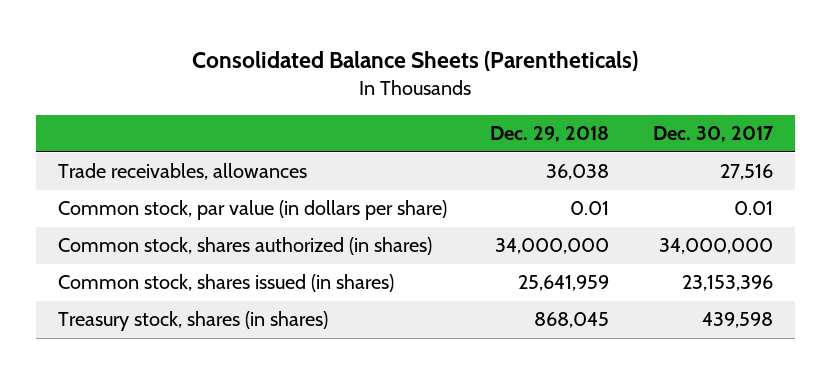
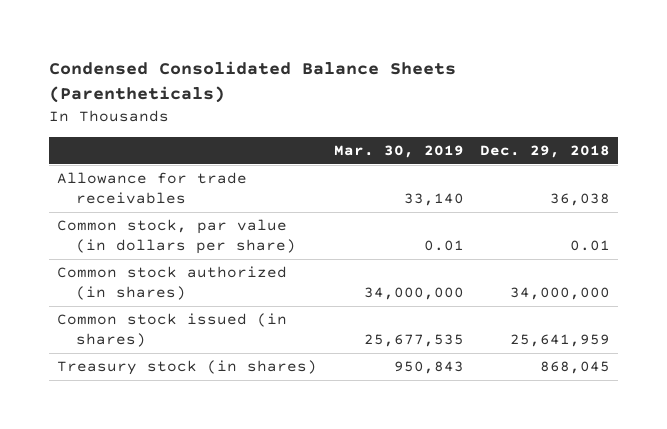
- Consolidated Balance Sheets (Parentheticals)
+ Condensed Consolidated Balance Sheets (Parentheticals)
- | Dec. 29, 2018 | Dec. 30, 2017
+ | Mar. 30, 2019 | Dec. 29, 2018
- Trade receivables, allowances | 36,038 | 27,516
+ Allowance for trade receivables | 33,140 | 36,038
- Common stock, shares authorized (in shares) | 34,000,000 | 34,000,000
- Common stock, shares issued (in shares) | 25,641,959 | 23,153,396
- Treasury stock, shares (in shares) | 868,045 | 439,598
+ Common stock authorized (in shares) | 34,000,000 | 34,000,000
+ Common stock issued (in shares) | 25,677,535 | 25,641,959
+ Treasury stock (in shares) | 950,843 | 868,045

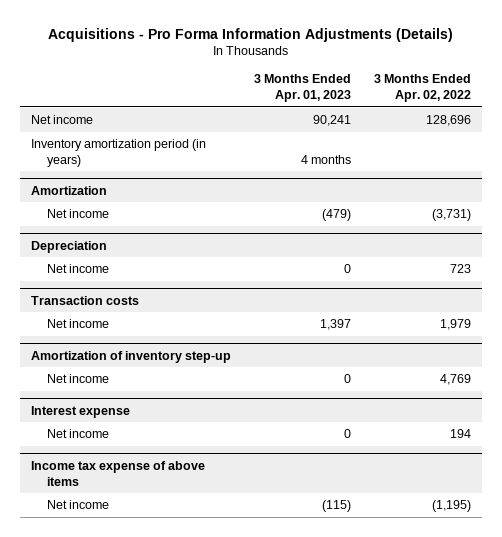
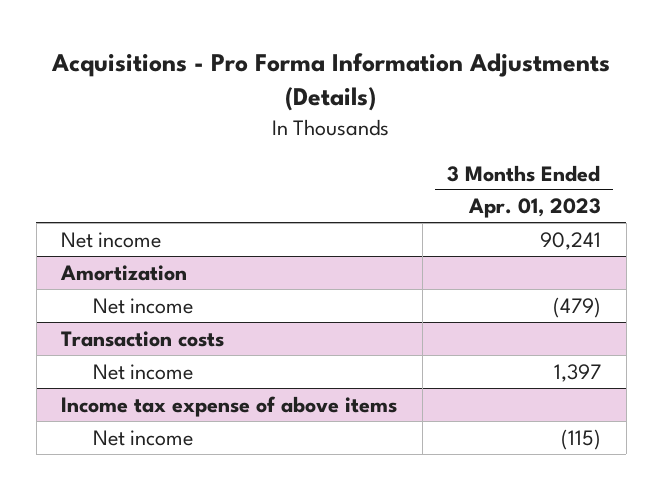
- | 3 Months Ended Apr. 01, 2023 | 3 Months Ended Apr. 02, 2022
+ | 3 Months Ended Apr. 01, 2023
- Inventory amortization period (in years) | 4 months |
- Depreciation
- Net income | 0 | 723
- Amortization of inventory step-up
- Net income | 0 | 4,769
- Interest expense
- Net income | 0 | 194

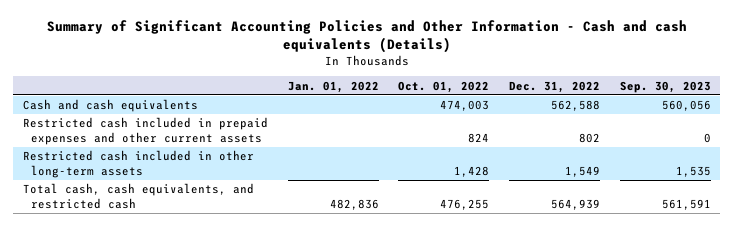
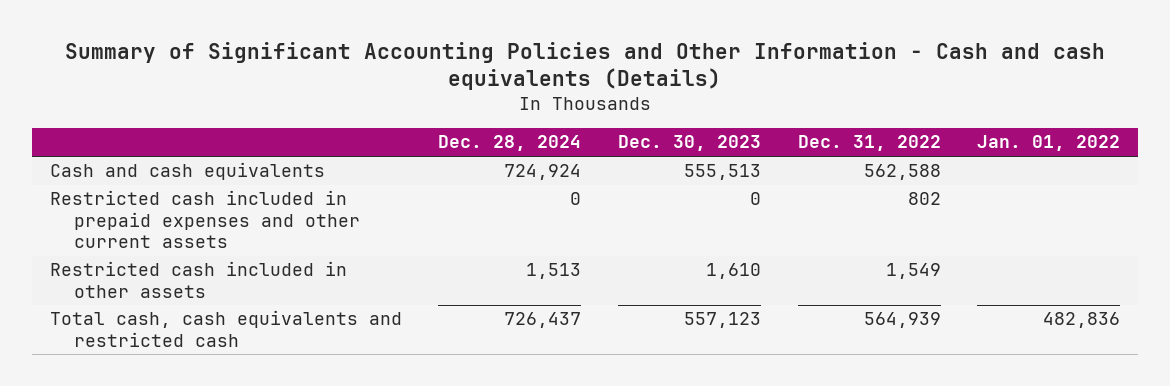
- | Jan. 01, 2022 | Oct. 01, 2022 | Dec. 31, 2022 | Sep. 30, 2023
+ | Dec. 28, 2024 | Dec. 30, 2023 | Dec. 31, 2022 | Jan. 01, 2022
- Restricted cash included in other long-term assets | | 1,428 | 1,549 | 1,535
- Total cash, cash equivalents, and restricted cash | 482,836 | 476,255 | 564,939 | 561,591
+ Restricted cash included in other assets | 1,513 | 1,610 | 1,549 |
+ Total cash, cash equivalents and restricted cash | 726,437 | 557,123 | 564,939 | 482,836

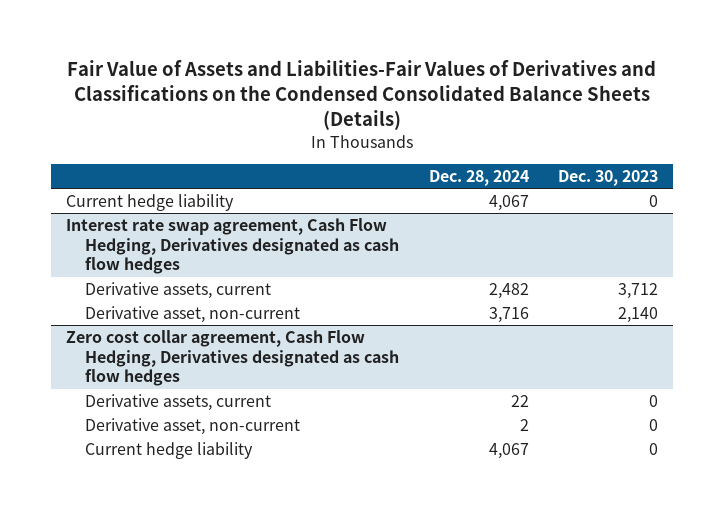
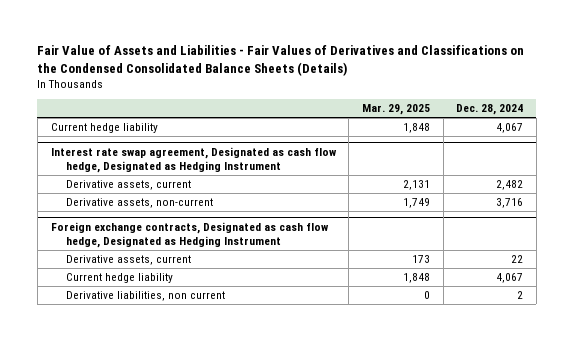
- Fair Value of Assets and Liabilities-Fair Values of Derivatives and Classifications on the Condensed Consolidated Balance Sheets (Details)
+ Fair Value of Assets and Liabilities - Fair Values of Derivatives and Classifications on the Condensed Consolidated Balance Sheets (Details)
- | Dec. 28, 2024 | Dec. 30, 2023
+ | Mar. 29, 2025 | Dec. 28, 2024
- Interest rate swap agreement, Cash Flow Hedging, Derivatives designated as cash flow hedges
+ Interest rate swap agreement, Designated as cash flow hedge, Designated as Hedging Instrument
- Derivative asset, non-current | 3,716 | 2,140
- Zero cost collar agreement, Cash Flow Hedging, Derivatives designated as cash flow hedges
+ Derivative assets, non-current | 1,749 | 3,716
+ Foreign exchange contracts, Designated as cash flow hedge, Designated as Hedging Instrument
- Derivative asset, non-current | 2 | 0
+ Derivative liabilities, non current | 0 | 2

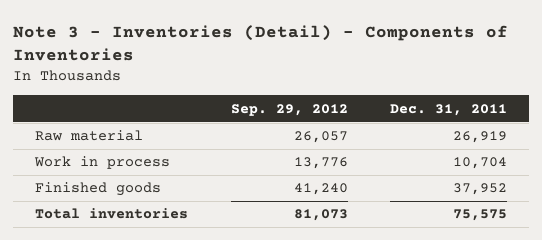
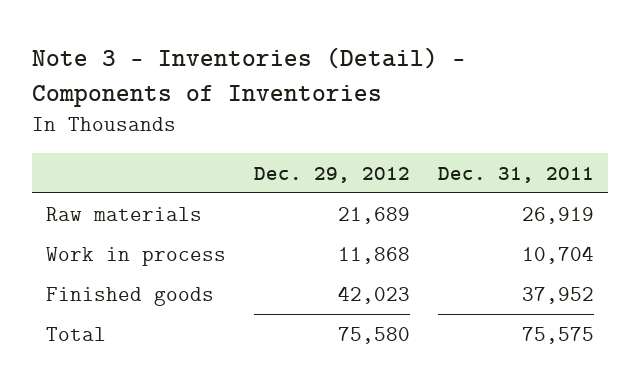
- | Sep. 29, 2012 | Dec. 31, 2011
+ | Dec. 29, 2012 | Dec. 31, 2011
- Raw material | 26,057 | 26,919
+ Raw materials | 21,689 | 26,919
- Total inventories | 81,073 | 75,575
+ Total | 75,580 | 75,575

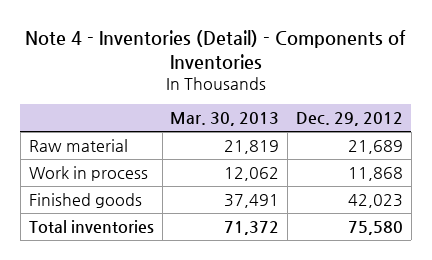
- Note 3 - Inventories (Detail) - Components of Inventories
+ Note 4 - Inventories (Detail) - Components of Inventories
- | Dec. 29, 2012 | Dec. 31, 2011
+ | Mar. 30, 2013 | Dec. 29, 2012
- Raw materials | 21,689 | 26,919
+ Raw material | 21,819 | 21,689
- Total | 75,580 | 75,575
+ Total inventories | 71,372 | 75,580

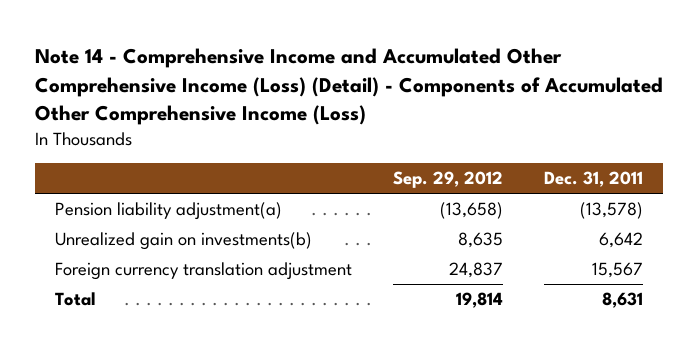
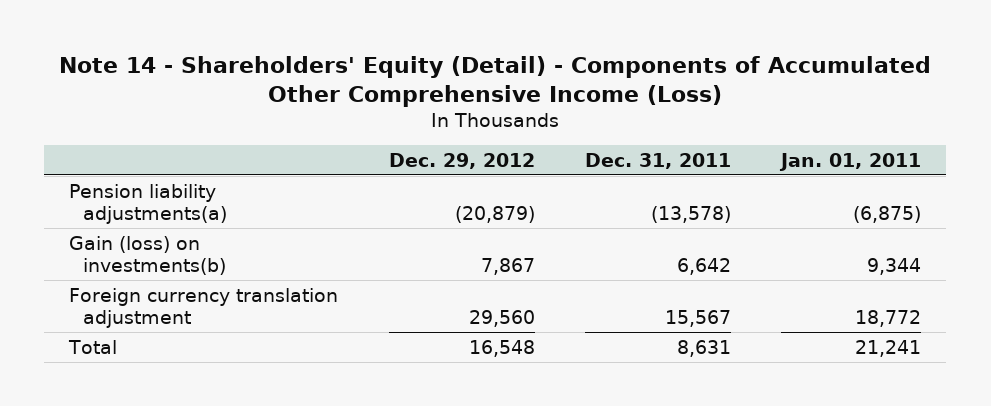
- Note 14 - Comprehensive Income and Accumulated Other Comprehensive Income (Loss) (Detail) - Components of Accumulated Other Comprehensive Income (Loss)
+ Note 14 - Shareholders' Equity (Detail) - Components of Accumulated Other Comprehensive Income (Loss)
- | Sep. 29, 2012 | Dec. 31, 2011
+ | Dec. 29, 2012 | Dec. 31, 2011 | Jan. 01, 2011
- Pension liability adjustment(a) | (13,658) | (13,578)
- Unrealized gain on investments(b) | 8,635 | 6,642
+ Pension liability adjustments(a) | (20,879) | (13,578) | (6,875)
+ Gain (loss) on investments(b) | 7,867 | 6,642 | 9,344

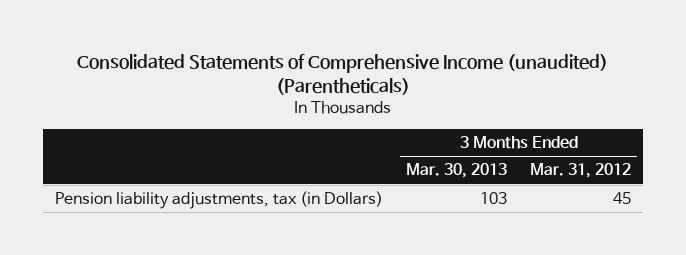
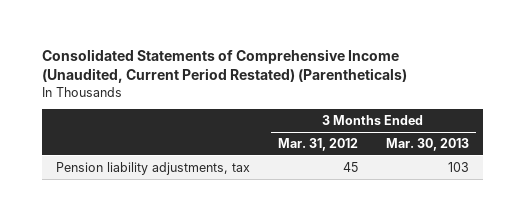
- Consolidated Statements of Comprehensive Income (unaudited) (Parentheticals)
+ Consolidated Statements of Comprehensive Income (Unaudited, Current Period Restated) (Parentheticals)
- | 3 Months Ended Mar. 30, 2013 | 3 Months Ended Mar. 31, 2012
+ | 3 Months Ended Mar. 31, 2012 | 3 Months Ended Mar. 30, 2013
- Pension liability adjustments, tax (in Dollars) | 103 | 45
+ Pension liability adjustments, tax | 45 | 103

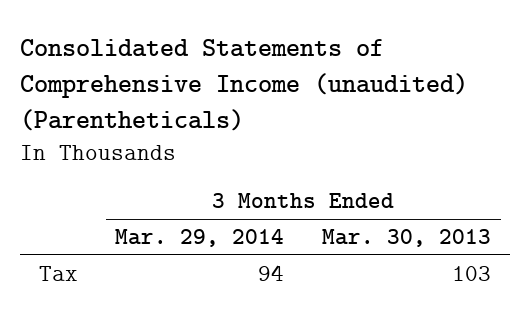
- Consolidated Statements of Comprehensive Income (Unaudited, Current Period Restated) (Parentheticals)
+ Consolidated Statements of Comprehensive Income (unaudited) (Parentheticals)
- | 3 Months Ended Mar. 31, 2012 | 3 Months Ended Mar. 30, 2013
+ | 3 Months Ended Mar. 29, 2014 | 3 Months Ended Mar. 30, 2013
- Pension liability adjustments, tax | 45 | 103
+ Tax | 94 | 103

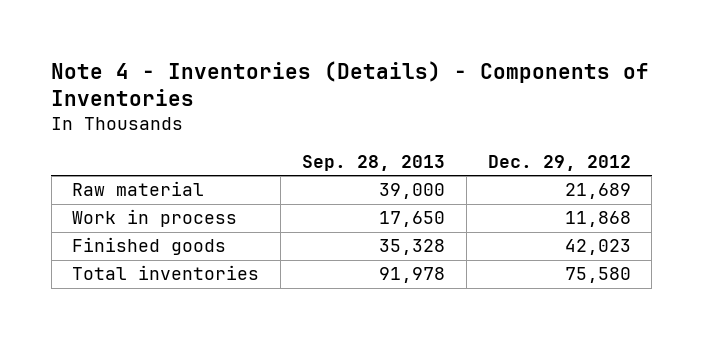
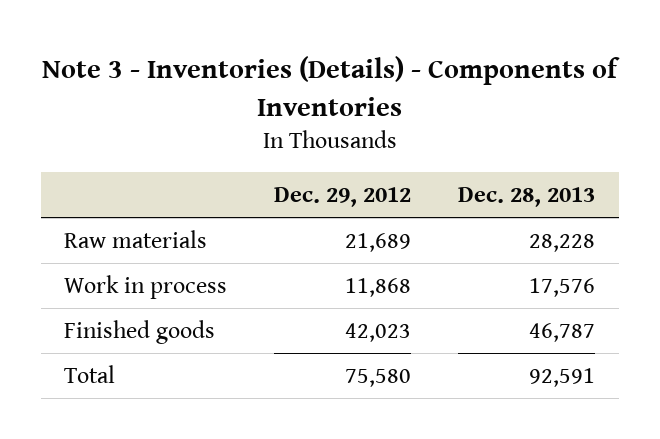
- Note 4 - Inventories (Details) - Components of Inventories
+ Note 3 - Inventories (Details) - Components of Inventories
- | Sep. 28, 2013 | Dec. 29, 2012
+ | Dec. 29, 2012 | Dec. 28, 2013
- Raw material | 39,000 | 21,689
+ Raw materials | 21,689 | 28,228
- Total inventories | 91,978 | 75,580
+ Total | 75,580 | 92,591

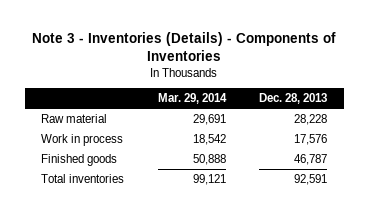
- | Dec. 29, 2012 | Dec. 28, 2013
+ | Mar. 29, 2014 | Dec. 28, 2013
- Raw materials | 21,689 | 28,228
+ Raw material | 29,691 | 28,228
- Total | 75,580 | 92,591
+ Total inventories | 99,121 | 92,591

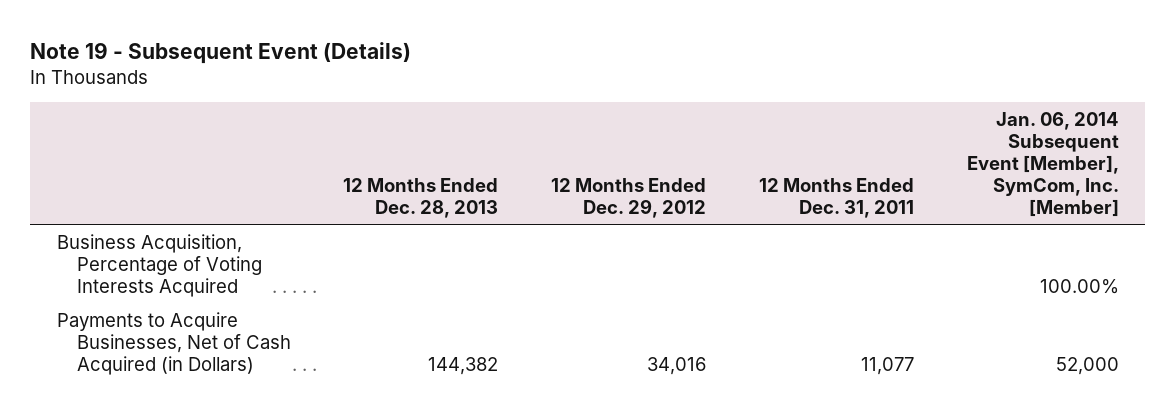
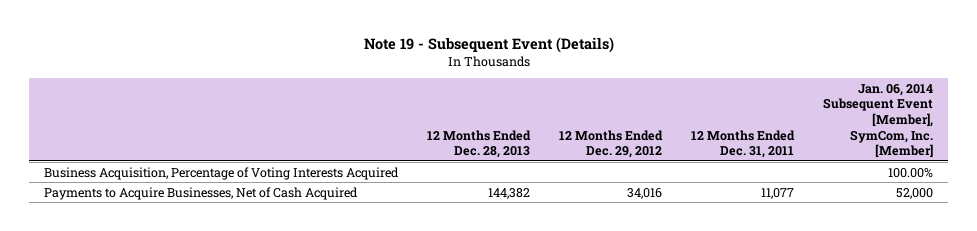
- Payments to Acquire Businesses, Net of Cash Acquired (in Dollars) | 144,382 | 34,016 | 11,077 | 52,000
+ Payments to Acquire Businesses, Net of Cash Acquired | 144,382 | 34,016 | 11,077 | 52,000

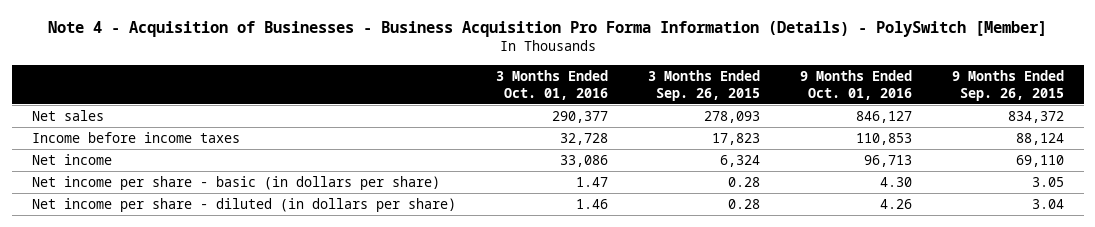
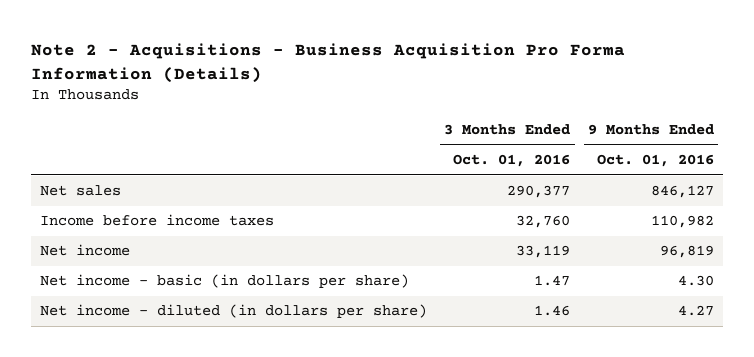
- Note 4 - Acquisition of Businesses - Business Acquisition Pro Forma Information (Details) - PolySwitch [Member]
+ Note 2 - Acquisitions - Business Acquisition Pro Forma Information (Details)
- | 3 Months Ended Oct. 01, 2016 | 3 Months Ended Sep. 26, 2015 | 9 Months Ended Oct. 01, 2016 | 9 Months Ended Sep. 26, 2015
+ | 3 Months Ended Oct. 01, 2016 | 9 Months Ended Oct. 01, 2016
- Income before income taxes | 32,728 | 17,823 | 110,853 | 88,124
- Net income | 33,086 | 6,324 | 96,713 | 69,110
- Net income per share - basic (in dollars per share) | 1.47 | 0.28 | 4.30 | 3.05
- Net income per share - diluted (in dollars per share) | 1.46 | 0.28 | 4.26 | 3.04
+ Income before income taxes | 32,760 | 110,982
+ Net income | 33,119 | 96,819
+ Net income - basic (in dollars per share) | 1.47 | 4.30
+ Net income - diluted (in dollars per share) | 1.46 | 4.27

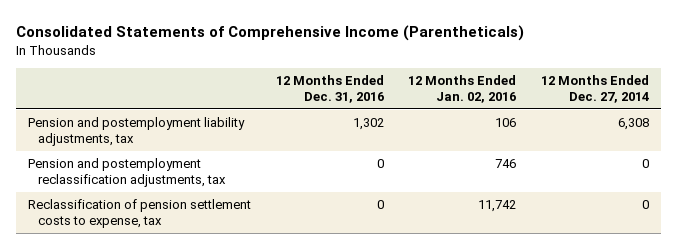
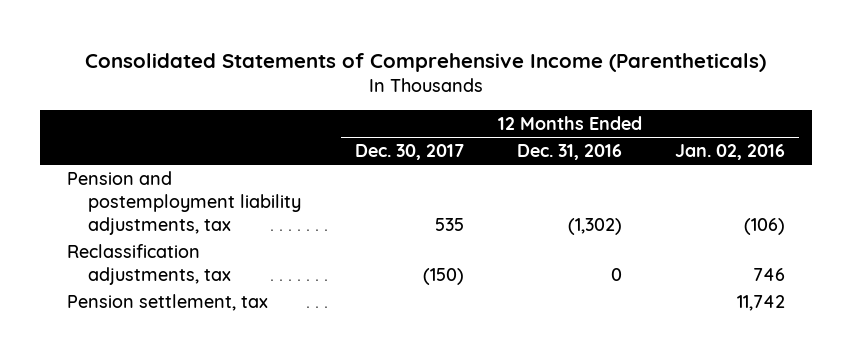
- | 12 Months Ended Dec. 31, 2016 | 12 Months Ended Jan. 02, 2016 | 12 Months Ended Dec. 27, 2014
+ | 12 Months Ended Dec. 30, 2017 | 12 Months Ended Dec. 31, 2016 | 12 Months Ended Jan. 02, 2016
- Pension and postemployment liability adjustments, tax | 1,302 | 106 | 6,308
- Pension and postemployment reclassification adjustments, tax | 0 | 746 | 0
- Reclassification of pension settlement costs to expense, tax | 0 | 11,742 | 0
+ Pension and postemployment liability adjustments, tax | 535 | (1,302) | (106)
+ Reclassification adjustments, tax | (150) | 0 | 746
+ Pension settlement, tax | | | 11,742

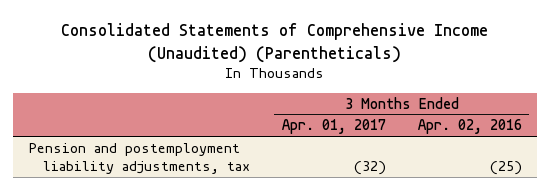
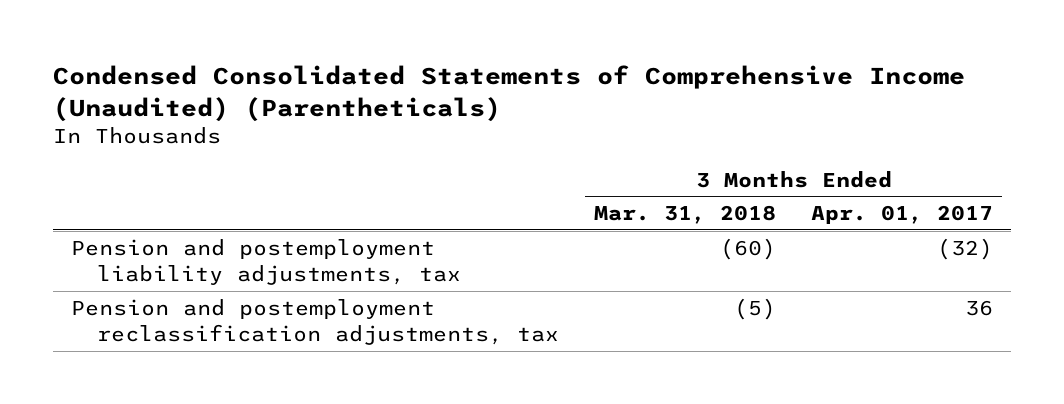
- Consolidated Statements of Comprehensive Income (Unaudited) (Parentheticals)
+ Condensed Consolidated Statements of Comprehensive Income (Unaudited) (Parentheticals)
- | 3 Months Ended Apr. 01, 2017 | 3 Months Ended Apr. 02, 2016
+ | 3 Months Ended Mar. 31, 2018 | 3 Months Ended Apr. 01, 2017
+ Pension and postemployment reclassification adjustments, tax | (5) | 36

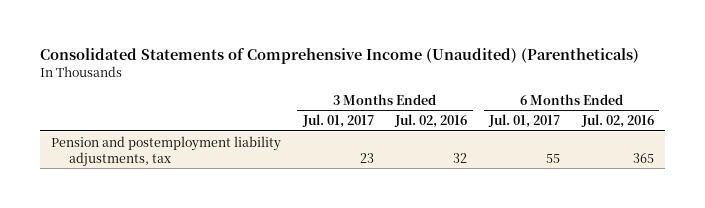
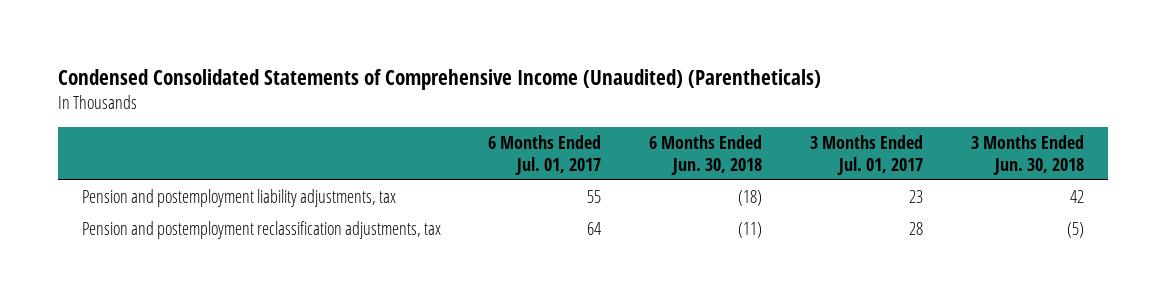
- Consolidated Statements of Comprehensive Income (Unaudited) (Parentheticals)
+ Condensed Consolidated Statements of Comprehensive Income (Unaudited) (Parentheticals)
- | 3 Months Ended Jul. 01, 2017 | 3 Months Ended Jul. 02, 2016 | 6 Months Ended Jul. 01, 2017 | 6 Months Ended Jul. 02, 2016
+ | 6 Months Ended Jul. 01, 2017 | 6 Months Ended Jun. 30, 2018 | 3 Months Ended Jul. 01, 2017 | 3 Months Ended Jun. 30, 2018
+ Pension and postemployment reclassification adjustments, tax | 64 | (11) | 28 | (5)

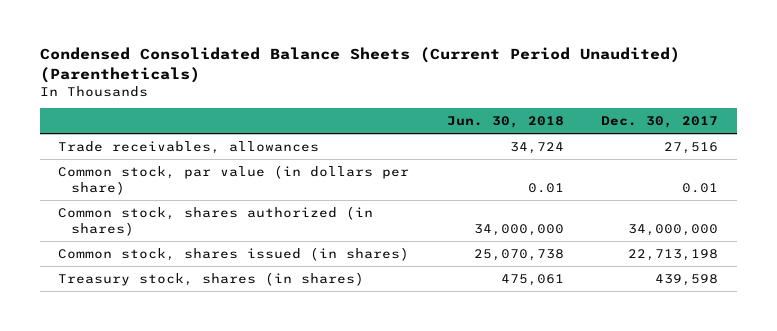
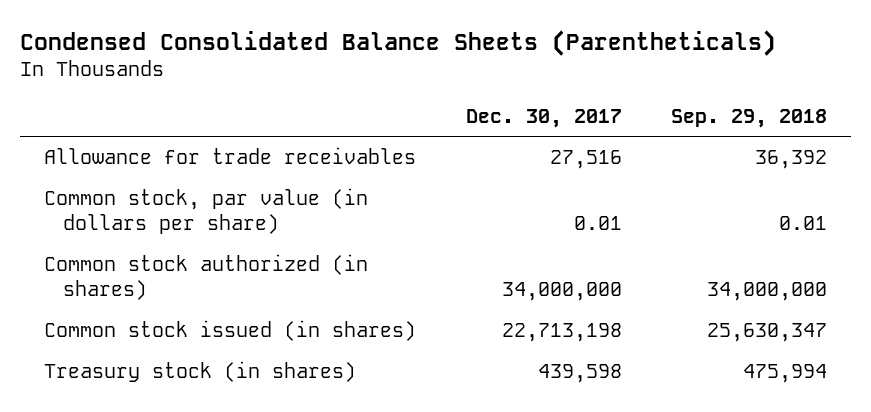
- Condensed Consolidated Balance Sheets (Current Period Unaudited) (Parentheticals)
+ Condensed Consolidated Balance Sheets (Parentheticals)
- | Jun. 30, 2018 | Dec. 30, 2017
+ | Dec. 30, 2017 | Sep. 29, 2018
- Trade receivables, allowances | 34,724 | 27,516
+ Allowance for trade receivables | 27,516 | 36,392
- Common stock, shares authorized (in shares) | 34,000,000 | 34,000,000
- Common stock, shares issued (in shares) | 25,070,738 | 22,713,198
- Treasury stock, shares (in shares) | 475,061 | 439,598
+ Common stock authorized (in shares) | 34,000,000 | 34,000,000
+ Common stock issued (in shares) | 22,713,198 | 25,630,347
+ Treasury stock (in shares) | 439,598 | 475,994

